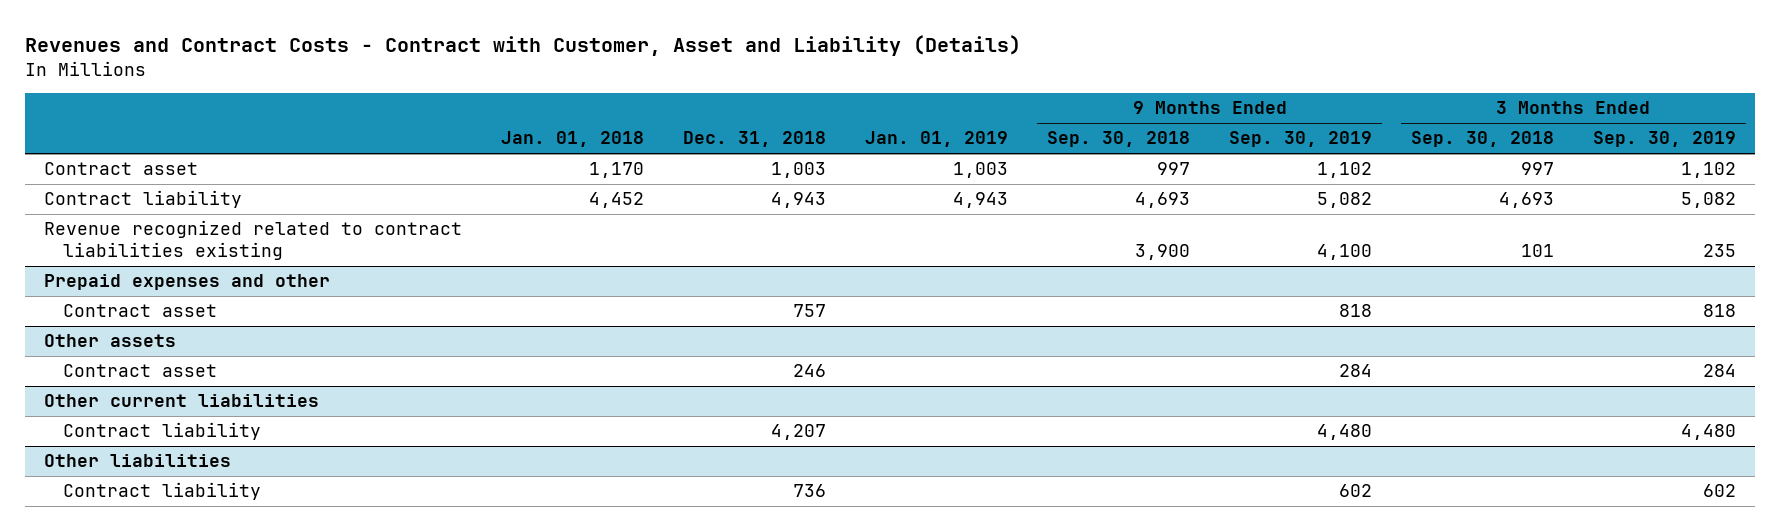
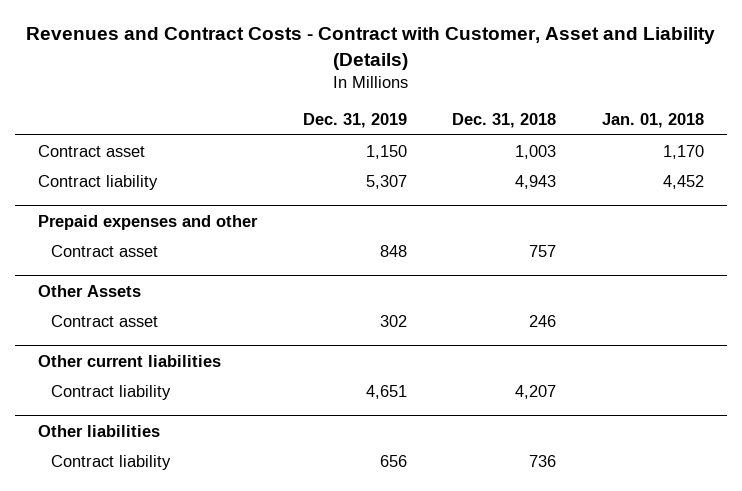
- | Jan. 01, 2018 | Dec. 31, 2018 | Jan. 01, 2019 | 9 Months Ended Sep. 30, 2018 | 9 Months Ended Sep. 30, 2019 | 3 Months Ended Sep. 30, 2018 | 3 Months Ended Sep. 30, 2019
+ | Dec. 31, 2019 | Dec. 31, 2018 | Jan. 01, 2018
- Revenue recognized related to contract liabilities existing | | | | 3,900 | 4,100 | 101 | 235
- Other assets
+ Other Assets

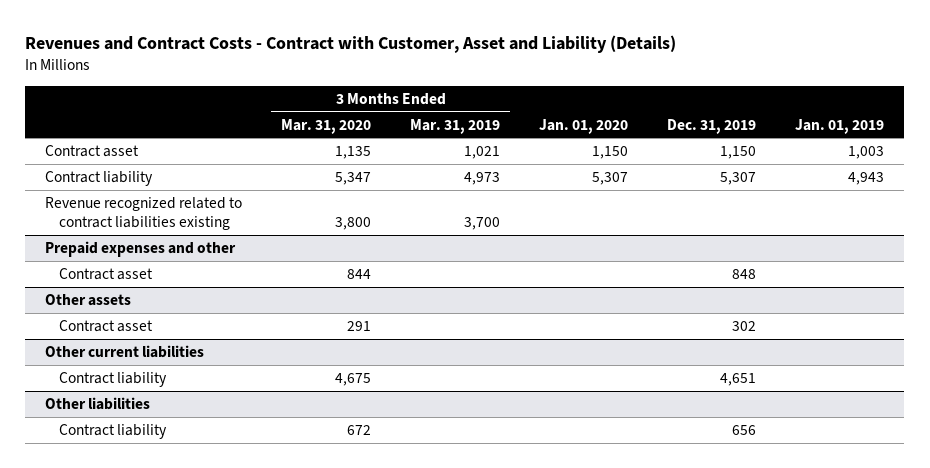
- | Dec. 31, 2019 | Dec. 31, 2018 | Jan. 01, 2018
+ | 3 Months Ended Mar. 31, 2020 | 3 Months Ended Mar. 31, 2019 | Jan. 01, 2020 | Dec. 31, 2019 | Jan. 01, 2019
+ Revenue recognized related to contract liabilities existing | 3,800 | 3,700 | | |
- Other Assets
+ Other assets

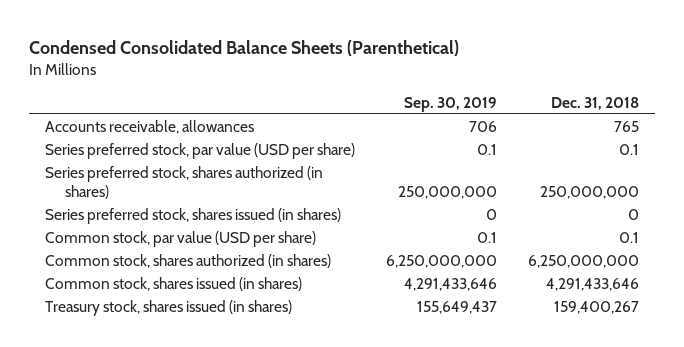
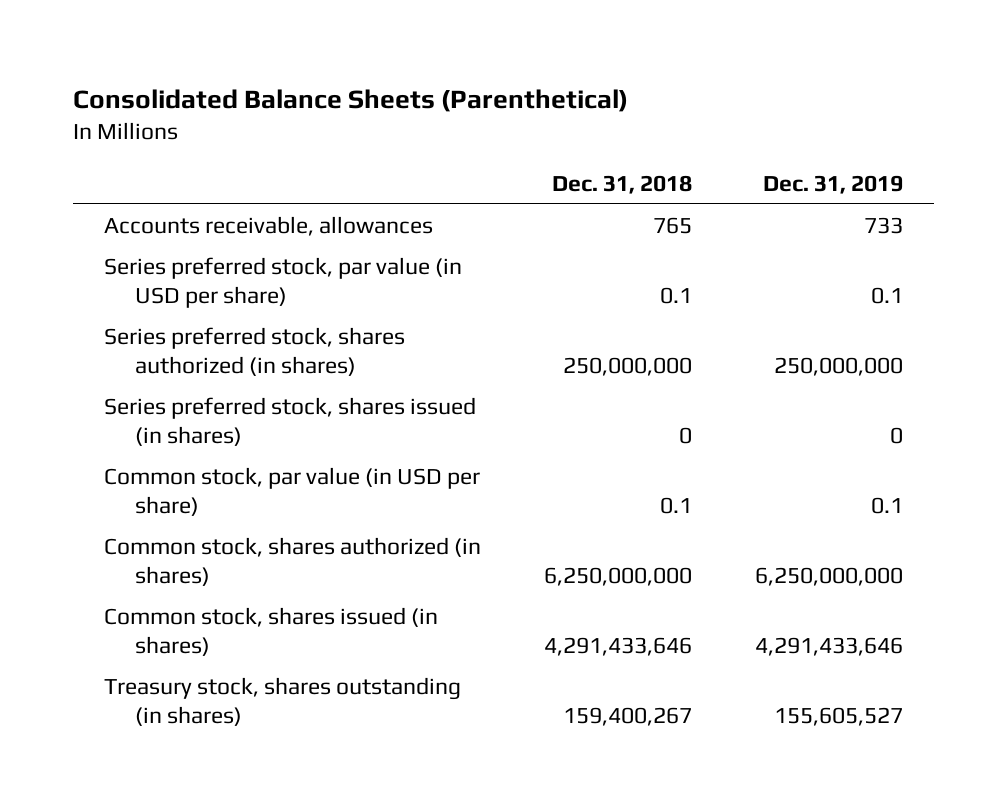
- Condensed Consolidated Balance Sheets (Parenthetical)
+ Consolidated Balance Sheets (Parenthetical)
- | Sep. 30, 2019 | Dec. 31, 2018
+ | Dec. 31, 2018 | Dec. 31, 2019
- Series preferred stock, par value (USD per share) | 0.1 | 0.1
+ Series preferred stock, par value (in USD per share) | 0.1 | 0.1
- Common stock, par value (USD per share) | 0.1 | 0.1
+ Common stock, par value (in USD per share) | 0.1 | 0.1
- Treasury stock, shares issued (in shares) | 155,649,437 | 159,400,267
+ Treasury stock, shares outstanding (in shares) | 159,400,267 | 155,605,527

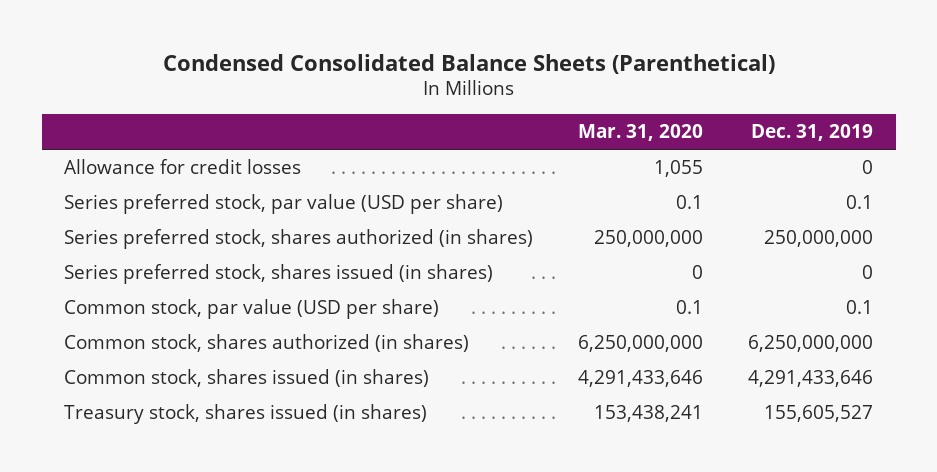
- Consolidated Balance Sheets (Parenthetical)
+ Condensed Consolidated Balance Sheets (Parenthetical)
- | Dec. 31, 2018 | Dec. 31, 2019
+ | Mar. 31, 2020 | Dec. 31, 2019
- Accounts receivable, allowances | 765 | 733
- Series preferred stock, par value (in USD per share) | 0.1 | 0.1
+ Allowance for credit losses | 1,055 | 0
+ Series preferred stock, par value (USD per share) | 0.1 | 0.1
- Common stock, par value (in USD per share) | 0.1 | 0.1
+ Common stock, par value (USD per share) | 0.1 | 0.1
- Treasury stock, shares outstanding (in shares) | 159,400,267 | 155,605,527
+ Treasury stock, shares issued (in shares) | 153,438,241 | 155,605,527

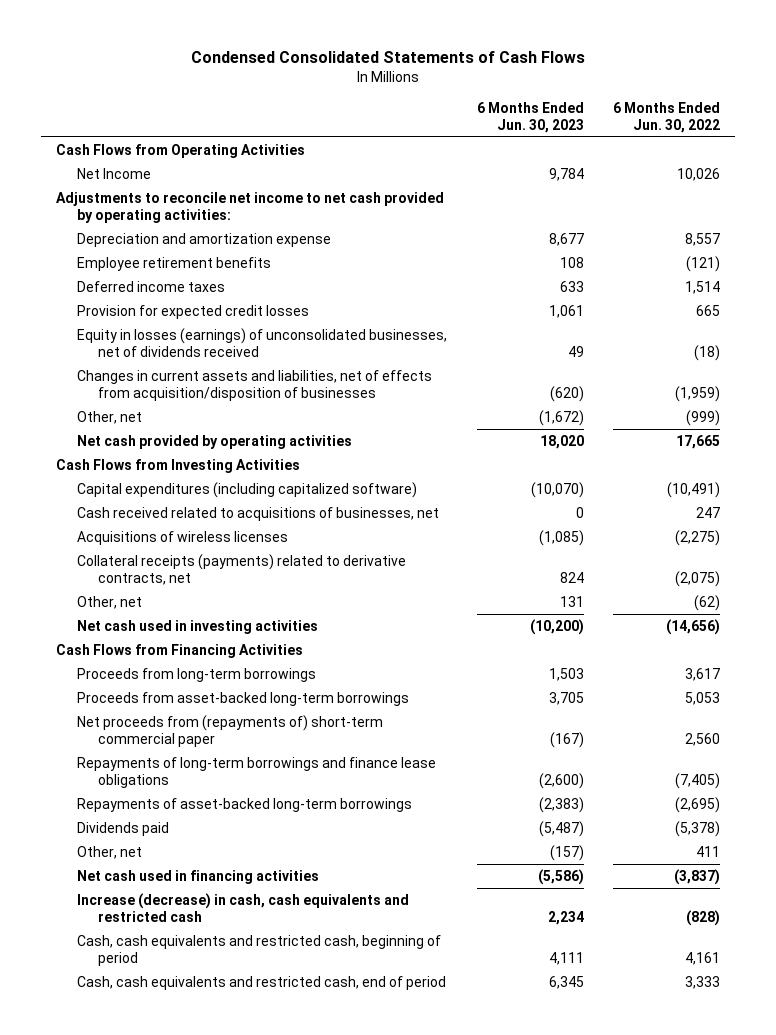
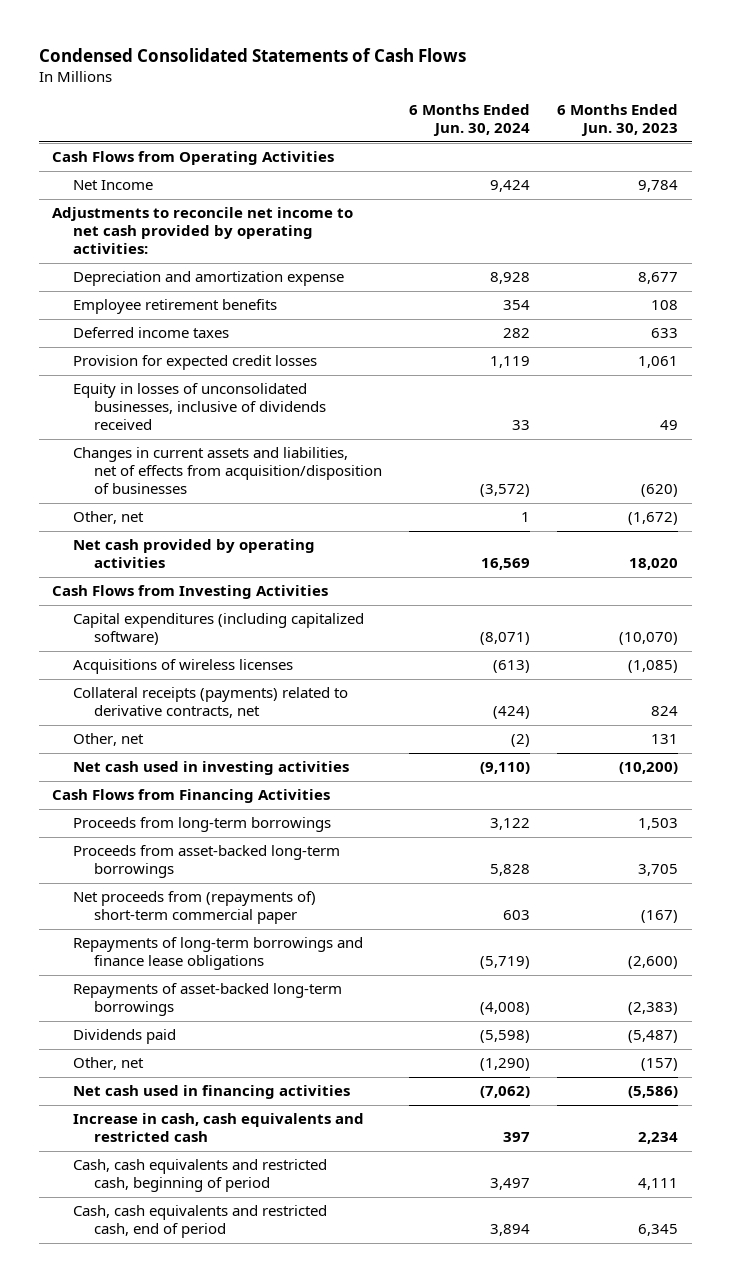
- | 6 Months Ended Jun. 30, 2023 | 6 Months Ended Jun. 30, 2022
+ | 6 Months Ended Jun. 30, 2024 | 6 Months Ended Jun. 30, 2023
- Equity in losses (earnings) of unconsolidated businesses, net of dividends received | 49 | (18)
+ Equity in losses of unconsolidated businesses, inclusive of dividends received | 33 | 49
- Cash received related to acquisitions of businesses, net | 0 | 247
- Increase (decrease) in cash, cash equivalents and restricted cash | 2,234 | (828)
+ Increase in cash, cash equivalents and restricted cash | 397 | 2,234

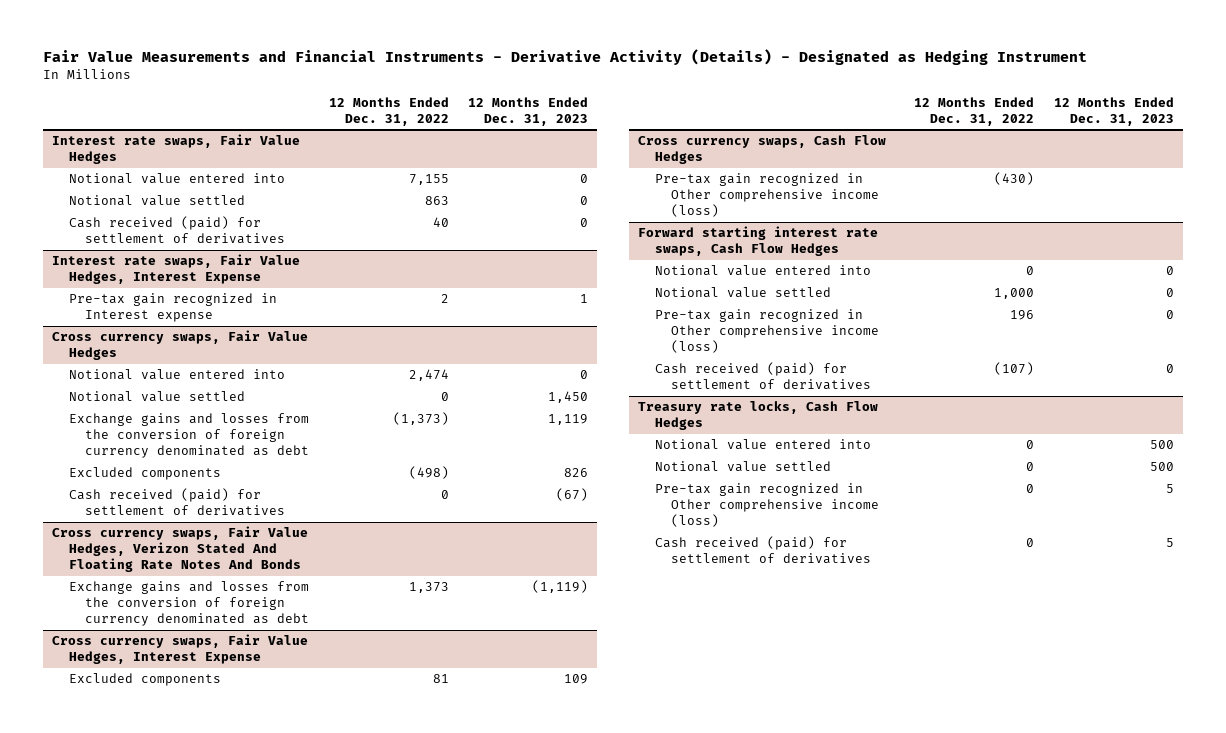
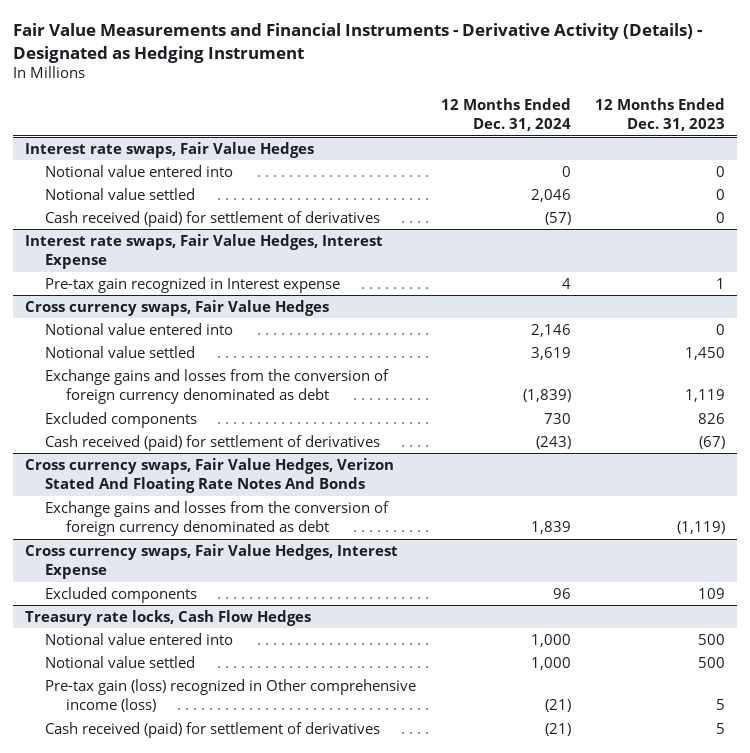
- | 12 Months Ended Dec. 31, 2022 | 12 Months Ended Dec. 31, 2023
+ | 12 Months Ended Dec. 31, 2024 | 12 Months Ended Dec. 31, 2023
- Cross currency swaps, Cash Flow Hedges
- Pre-tax gain recognized in Other comprehensive income (loss) | (430) |
- Forward starting interest rate swaps, Cash Flow Hedges
- Notional value entered into | 0 | 0
- Notional value settled | 1,000 | 0
- Pre-tax gain recognized in Other comprehensive income (loss) | 196 | 0
- Cash received (paid) for settlement of derivatives | (107) | 0
@ Treasury rate locks, Cash Flow Hedges
- Pre-tax gain recognized in Other comprehensive income (loss) | 0 | 5
+ Pre-tax gain (loss) recognized in Other comprehensive income (loss) | (21) | 5

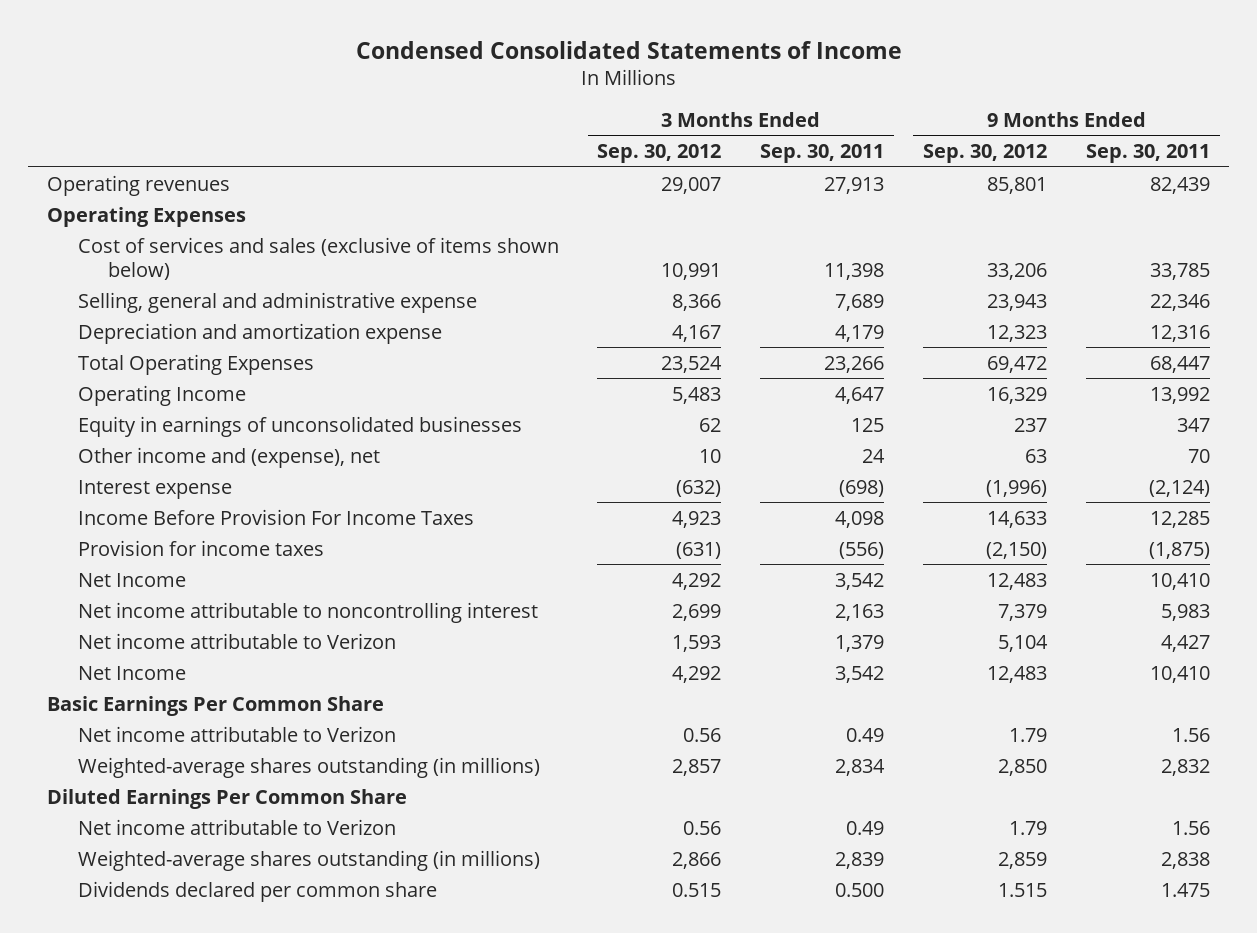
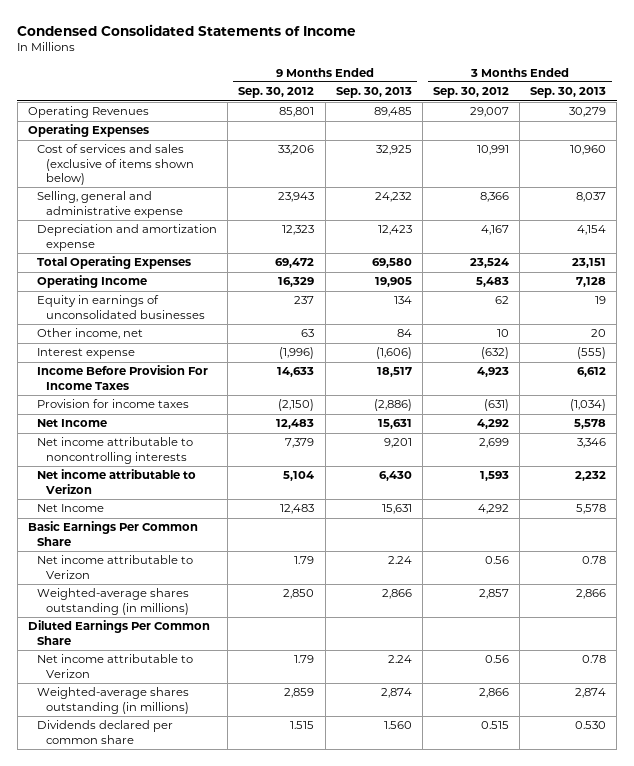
- | 3 Months Ended Sep. 30, 2012 | 3 Months Ended Sep. 30, 2011 | 9 Months Ended Sep. 30, 2012 | 9 Months Ended Sep. 30, 2011
+ | 9 Months Ended Sep. 30, 2012 | 9 Months Ended Sep. 30, 2013 | 3 Months Ended Sep. 30, 2012 | 3 Months Ended Sep. 30, 2013
- Operating revenues | 29,007 | 27,913 | 85,801 | 82,439
+ Operating Revenues | 85,801 | 89,485 | 29,007 | 30,279
- Other income and (expense), net | 10 | 24 | 63 | 70
+ Other income, net | 63 | 84 | 10 | 20
- Net income attributable to noncontrolling interest | 2,699 | 2,163 | 7,379 | 5,983
+ Net income attributable to noncontrolling interests | 7,379 | 9,201 | 2,699 | 3,346

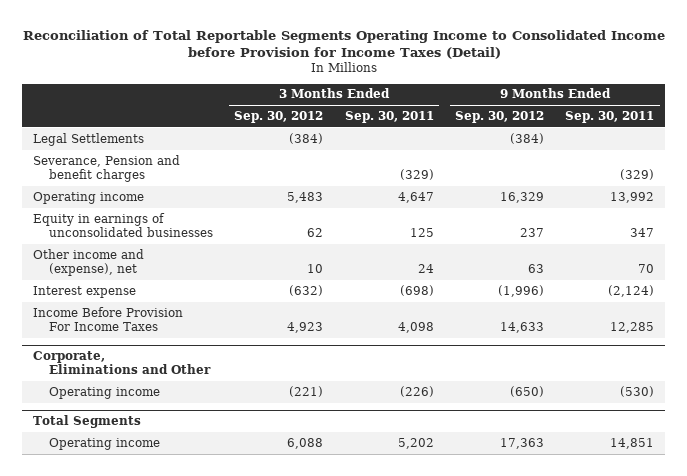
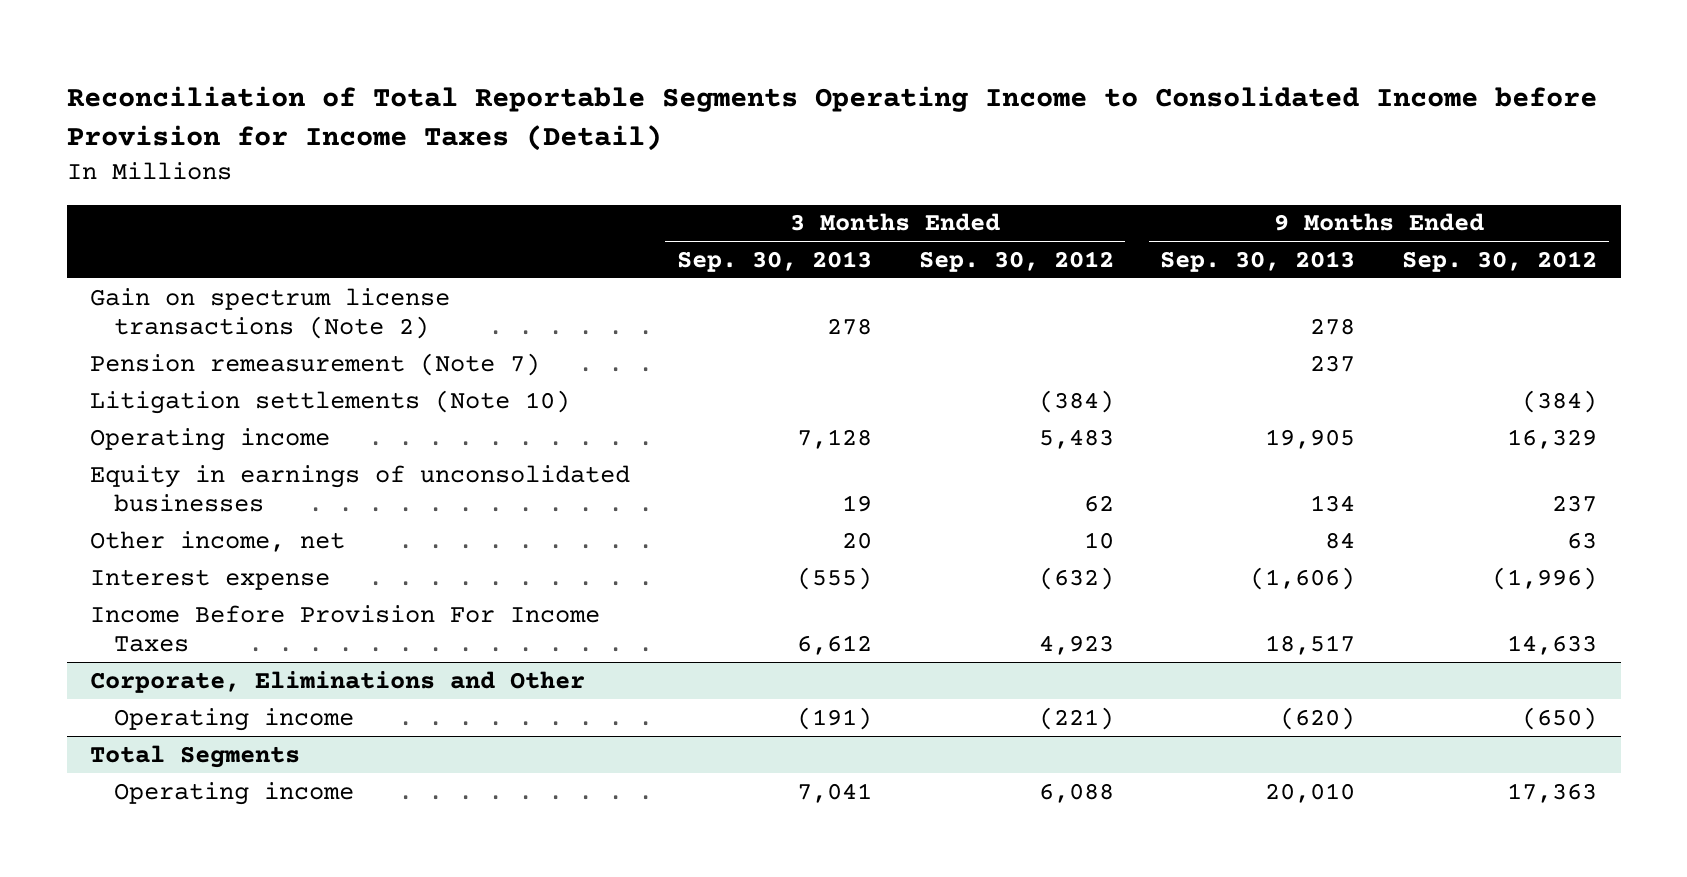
- | 3 Months Ended Sep. 30, 2012 | 3 Months Ended Sep. 30, 2011 | 9 Months Ended Sep. 30, 2012 | 9 Months Ended Sep. 30, 2011
+ | 3 Months Ended Sep. 30, 2013 | 3 Months Ended Sep. 30, 2012 | 9 Months Ended Sep. 30, 2013 | 9 Months Ended Sep. 30, 2012
- Legal Settlements | (384) | | (384) |
- Severance, Pension and benefit charges | | (329) | | (329)
+ Gain on spectrum license transactions (Note 2) | 278 | | 278 |
+ Pension remeasurement (Note 7) | | | 237 |
+ Litigation settlements (Note 10) | | (384) | | (384)
- Other income and (expense), net | 10 | 24 | 63 | 70
+ Other income, net | 20 | 10 | 84 | 63

